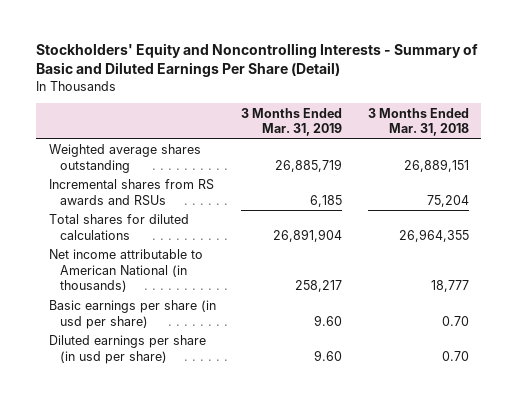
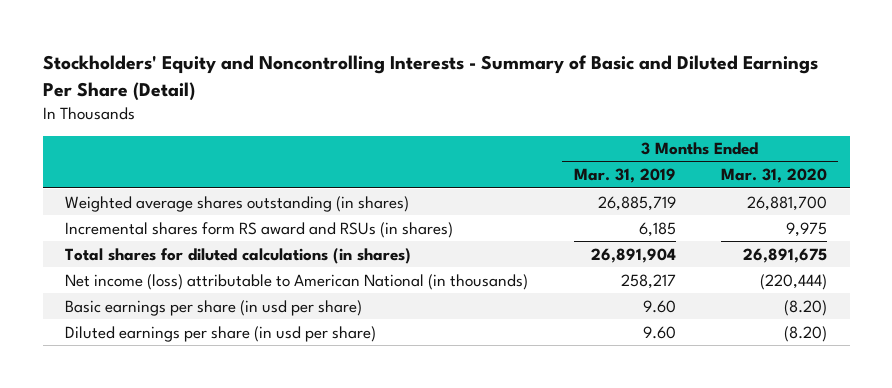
- | 3 Months Ended Mar. 31, 2019 | 3 Months Ended Mar. 31, 2018
+ | 3 Months Ended Mar. 31, 2019 | 3 Months Ended Mar. 31, 2020
- Weighted average shares outstanding | 26,885,719 | 26,889,151
- Incremental shares from RS awards and RSUs | 6,185 | 75,204
- Total shares for diluted calculations | 26,891,904 | 26,964,355
- Net income attributable to American National (in thousands) | 258,217 | 18,777
+ Weighted average shares outstanding (in shares) | 26,885,719 | 26,881,700
+ Incremental shares form RS award and RSUs (in shares) | 6,185 | 9,975
+ Total shares for diluted calculations (in shares) | 26,891,904 | 26,891,675
+ Net income (loss) attributable to American National (in thousands) | 258,217 | (220,444)

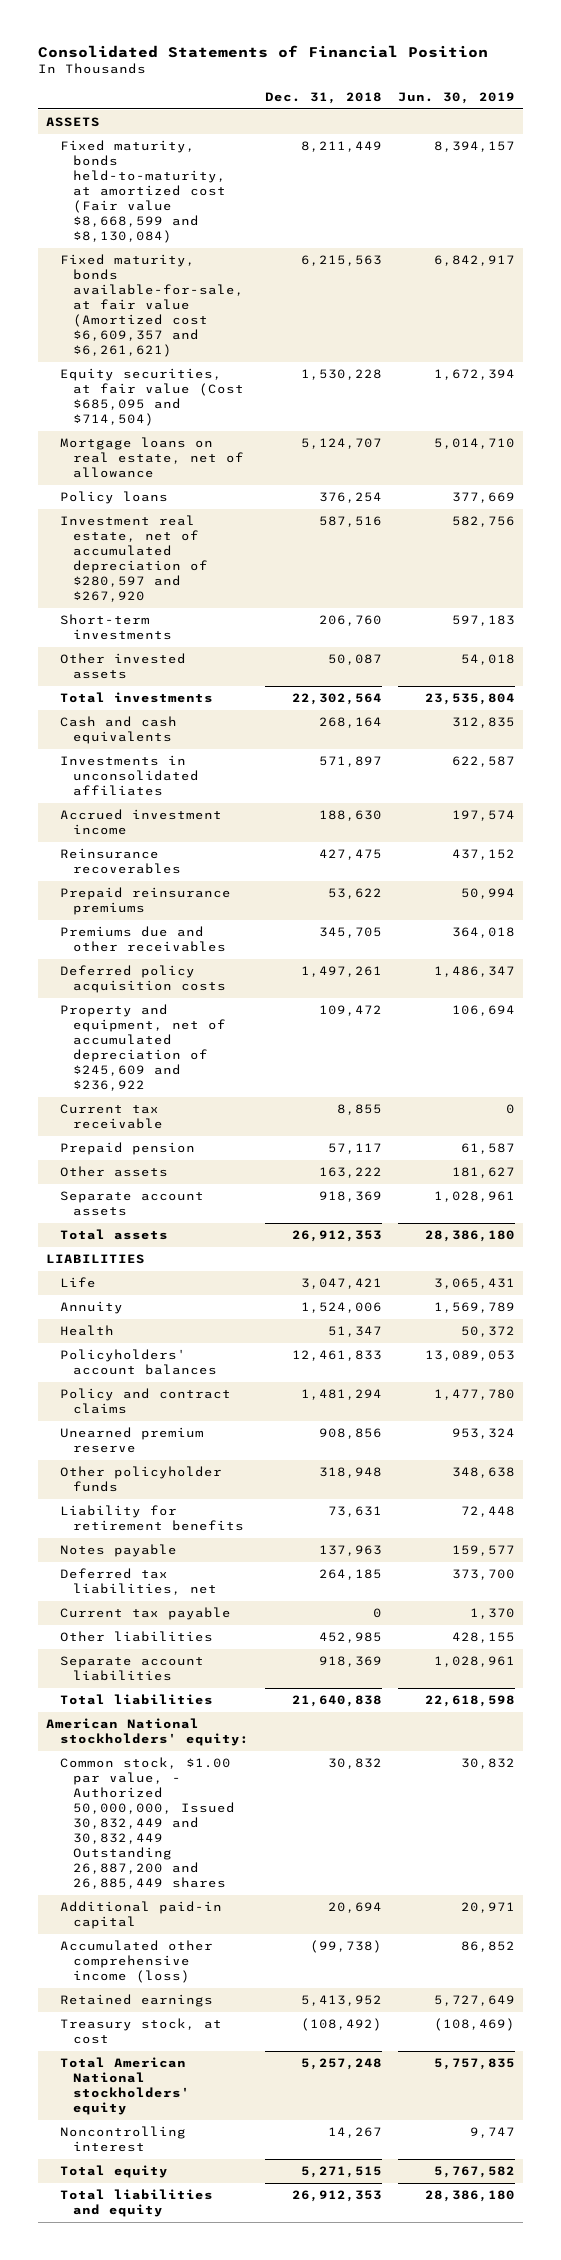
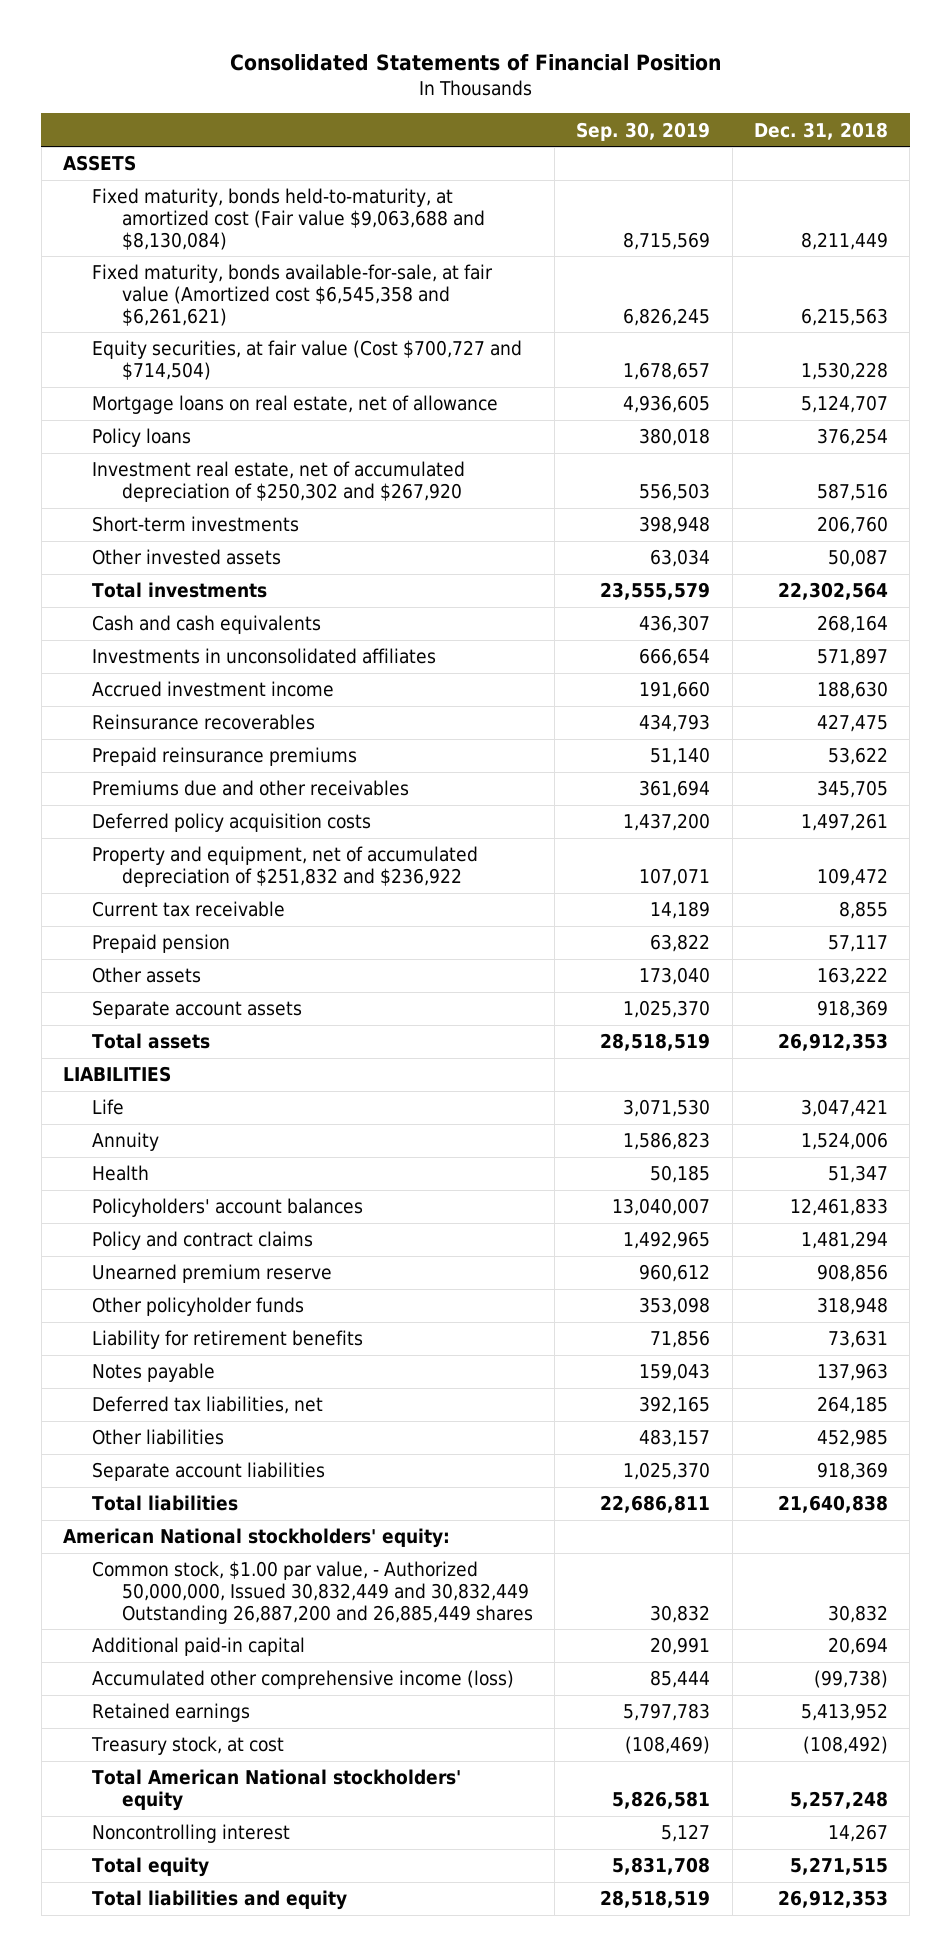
- | Dec. 31, 2018 | Jun. 30, 2019
+ | Sep. 30, 2019 | Dec. 31, 2018
- Fixed maturity, bonds held-to-maturity, at amortized cost (Fair value $8,668,599 and $8,130,084) | 8,211,449 | 8,394,157
- Fixed maturity, bonds available-for-sale, at fair value (Amortized cost $6,609,357 and $6,261,621) | 6,215,563 | 6,842,917
- Equity securities, at fair value (Cost $685,095 and $714,504) | 1,530,228 | 1,672,394
+ Fixed maturity, bonds held-to-maturity, at amortized cost (Fair value $9,063,688 and $8,130,084) | 8,715,569 | 8,211,449
+ Fixed maturity, bonds available-for-sale, at fair value (Amortized cost $6,545,358 and $6,261,621) | 6,826,245 | 6,215,563
+ Equity securities, at fair value (Cost $700,727 and $714,504) | 1,678,657 | 1,530,228
- Investment real estate, net of accumulated depreciation of $280,597 and $267,920 | 587,516 | 582,756
+ Investment real estate, net of accumulated depreciation of $250,302 and $267,920 | 556,503 | 587,516
- Property and equipment, net of accumulated depreciation of $245,609 and $236,922 | 109,472 | 106,694
+ Property and equipment, net of accumulated depreciation of $251,832 and $236,922 | 107,071 | 109,472
- Current tax payable | 0 | 1,370

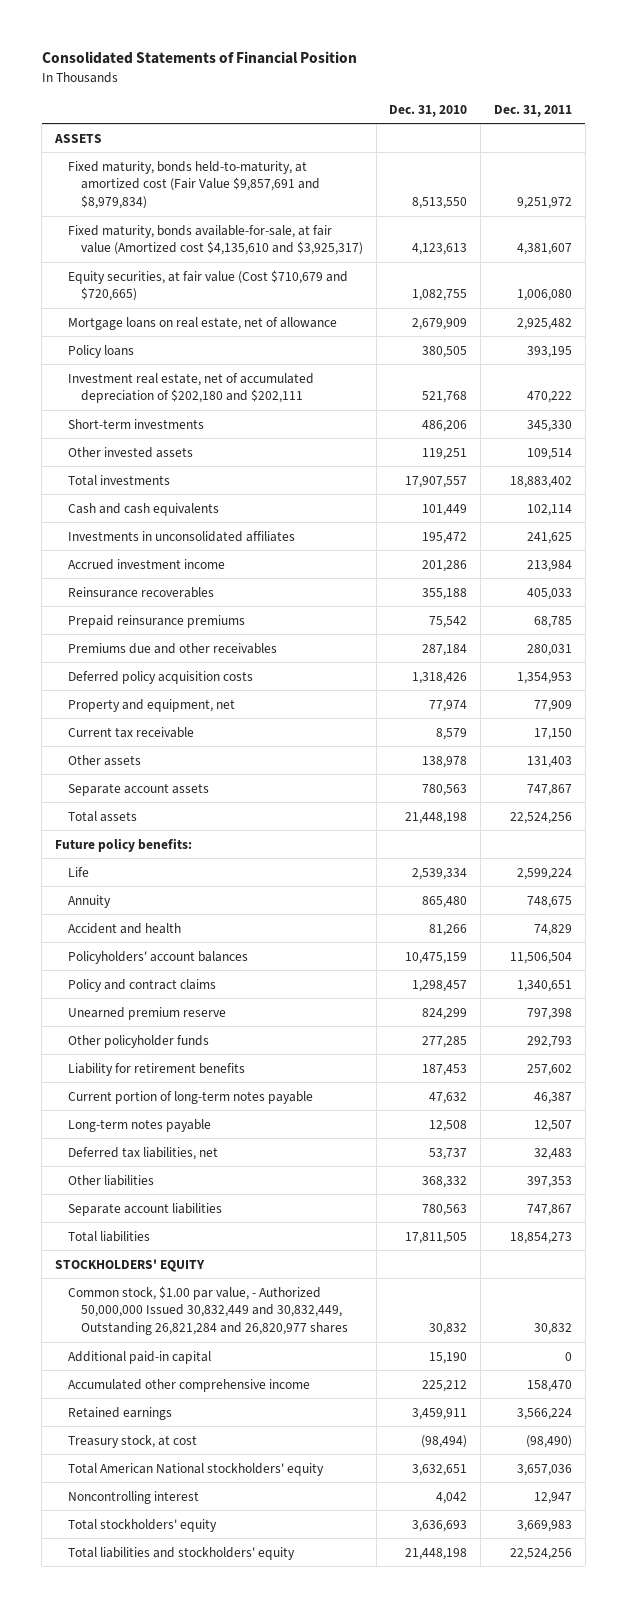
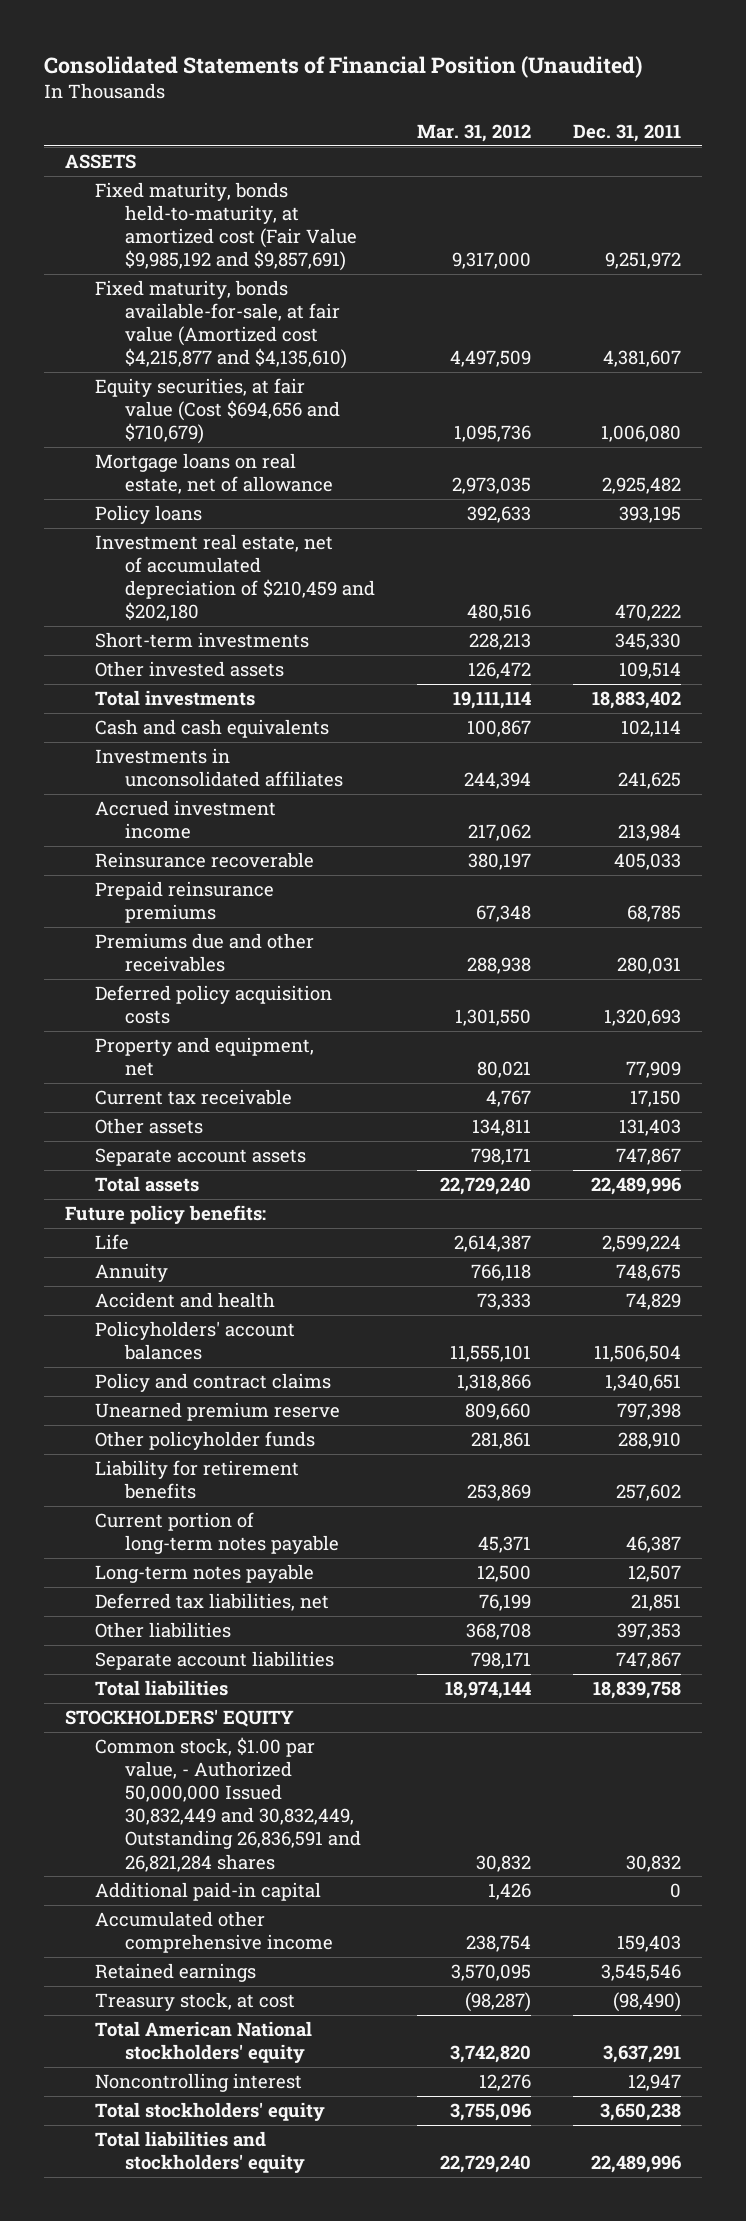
- Consolidated Statements of Financial Position
+ Consolidated Statements of Financial Position (Unaudited)
- | Dec. 31, 2010 | Dec. 31, 2011
+ | Mar. 31, 2012 | Dec. 31, 2011
- Fixed maturity, bonds held-to-maturity, at amortized cost (Fair Value $9,857,691 and $8,979,834) | 8,513,550 | 9,251,972
- Fixed maturity, bonds available-for-sale, at fair value (Amortized cost $4,135,610 and $3,925,317) | 4,123,613 | 4,381,607
- Equity securities, at fair value (Cost $710,679 and $720,665) | 1,082,755 | 1,006,080
+ Fixed maturity, bonds held-to-maturity, at amortized cost (Fair Value $9,985,192 and $9,857,691) | 9,317,000 | 9,251,972
+ Fixed maturity, bonds available-for-sale, at fair value (Amortized cost $4,215,877 and $4,135,610) | 4,497,509 | 4,381,607
+ Equity securities, at fair value (Cost $694,656 and $710,679) | 1,095,736 | 1,006,080
- Investment real estate, net of accumulated depreciation of $202,180 and $202,111 | 521,768 | 470,222
+ Investment real estate, net of accumulated depreciation of $210,459 and $202,180 | 480,516 | 470,222
- Reinsurance recoverables | 355,188 | 405,033
+ Reinsurance recoverable | 380,197 | 405,033
- Deferred policy acquisition costs | 1,318,426 | 1,354,953
+ Deferred policy acquisition costs | 1,301,550 | 1,320,693
- Total assets | 21,448,198 | 22,524,256
+ Total assets | 22,729,240 | 22,489,996
- Other policyholder funds | 277,285 | 292,793
+ Other policyholder funds | 281,861 | 288,910
- Deferred tax liabilities, net | 53,737 | 32,483
+ Deferred tax liabilities, net | 76,199 | 21,851
- Total liabilities | 17,811,505 | 18,854,273
+ Total liabilities | 18,974,144 | 18,839,758
- Common stock, $1.00 par value, - Authorized 50,000,000 Issued 30,832,449 and 30,832,449, Outstanding 26,821,284 and 26,820,977 shares | 30,832 | 30,832
+ Common stock, $1.00 par value, - Authorized 50,000,000 Issued 30,832,449 and 30,832,449, Outstanding 26,836,591 and 26,821,284 shares | 30,832 | 30,832
- Accumulated other comprehensive income | 225,212 | 158,470
- Retained earnings | 3,459,911 | 3,566,224
+ Accumulated other comprehensive income | 238,754 | 159,403
+ Retained earnings | 3,570,095 | 3,545,546
- Total American National stockholders' equity | 3,632,651 | 3,657,036
+ Total American National stockholders' equity | 3,742,820 | 3,637,291
- Total stockholders' equity | 3,636,693 | 3,669,983
- Total liabilities and stockholders' equity | 21,448,198 | 22,524,256
+ Total stockholders' equity | 3,755,096 | 3,650,238
+ Total liabilities and stockholders' equity | 22,729,240 | 22,489,996

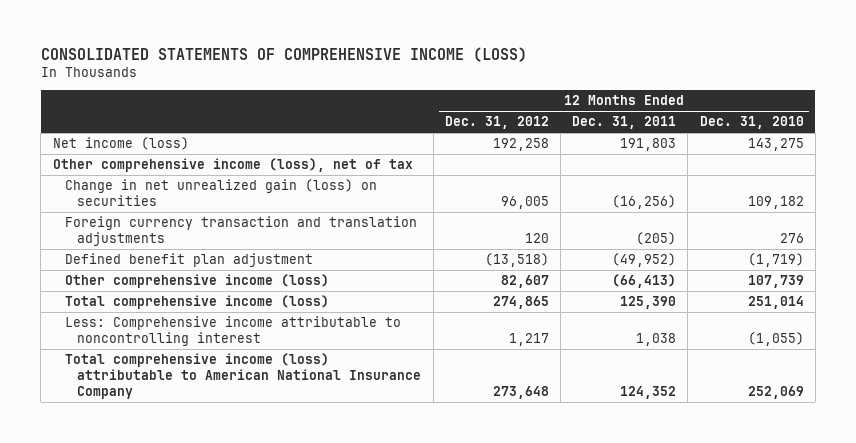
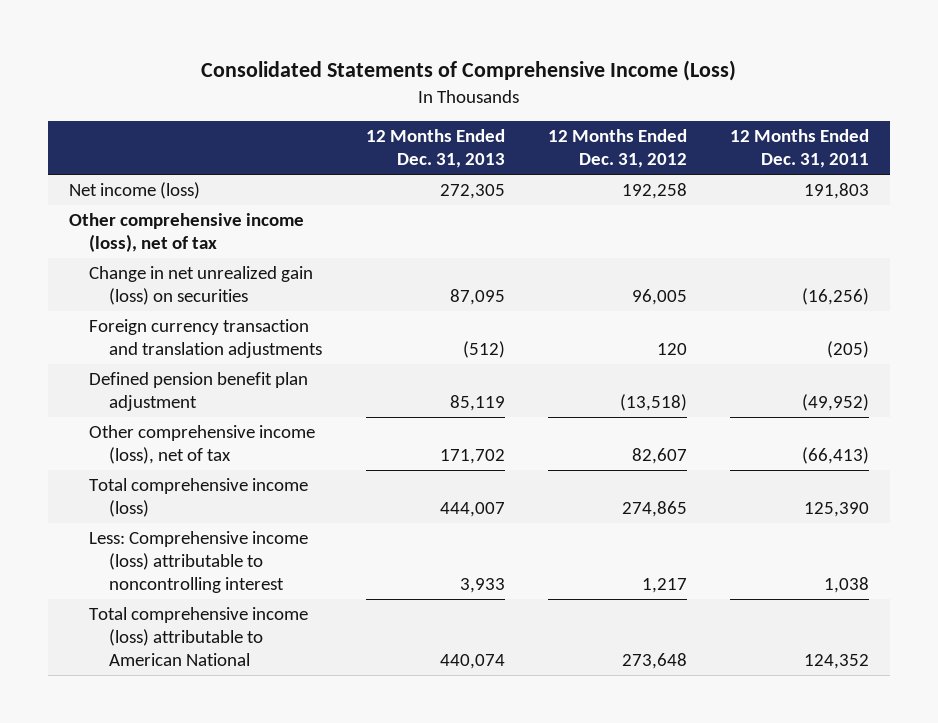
- CONSOLIDATED STATEMENTS OF COMPREHENSIVE INCOME (LOSS)
+ Consolidated Statements of Comprehensive Income (Loss)
- | 12 Months Ended Dec. 31, 2012 | 12 Months Ended Dec. 31, 2011 | 12 Months Ended Dec. 31, 2010
+ | 12 Months Ended Dec. 31, 2013 | 12 Months Ended Dec. 31, 2012 | 12 Months Ended Dec. 31, 2011
- Defined benefit plan adjustment | (13,518) | (49,952) | (1,719)
- Other comprehensive income (loss) | 82,607 | (66,413) | 107,739
+ Defined pension benefit plan adjustment | 85,119 | (13,518) | (49,952)
+ Other comprehensive income (loss), net of tax | 171,702 | 82,607 | (66,413)
- Less: Comprehensive income attributable to noncontrolling interest | 1,217 | 1,038 | (1,055)
- Total comprehensive income (loss) attributable to American National Insurance Company | 273,648 | 124,352 | 252,069
+ Less: Comprehensive income (loss) attributable to noncontrolling interest | 3,933 | 1,217 | 1,038
+ Total comprehensive income (loss) attributable to American National | 440,074 | 273,648 | 124,352

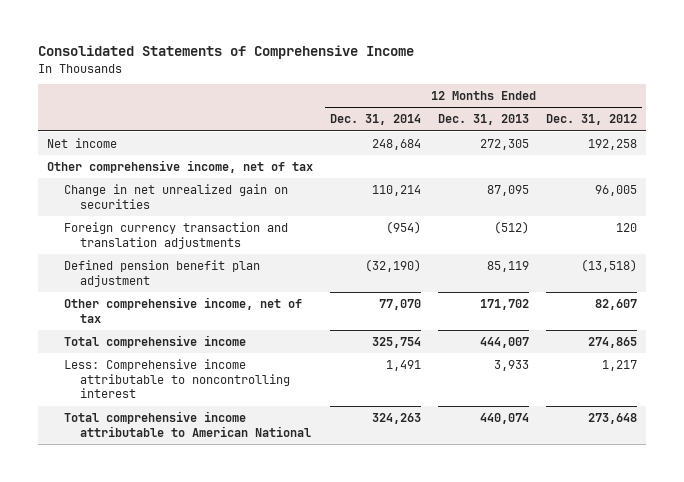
- Consolidated Statements of Comprehensive Income (Loss)
+ Consolidated Statements of Comprehensive Income
- | 12 Months Ended Dec. 31, 2013 | 12 Months Ended Dec. 31, 2012 | 12 Months Ended Dec. 31, 2011
+ | 12 Months Ended Dec. 31, 2014 | 12 Months Ended Dec. 31, 2013 | 12 Months Ended Dec. 31, 2012
- Net income (loss) | 272,305 | 192,258 | 191,803
- Other comprehensive income (loss), net of tax
- Change in net unrealized gain (loss) on securities | 87,095 | 96,005 | (16,256)
+ Net income | 248,684 | 272,305 | 192,258
+ Other comprehensive income, net of tax
+ Change in net unrealized gain on securities | 110,214 | 87,095 | 96,005
- Other comprehensive income (loss), net of tax | 171,702 | 82,607 | (66,413)
- Total comprehensive income (loss) | 444,007 | 274,865 | 125,390
- Less: Comprehensive income (loss) attributable to noncontrolling interest | 3,933 | 1,217 | 1,038
- Total comprehensive income (loss) attributable to American National | 440,074 | 273,648 | 124,352
+ Other comprehensive income, net of tax | 77,070 | 171,702 | 82,607
+ Total comprehensive income | 325,754 | 444,007 | 274,865
+ Less: Comprehensive income attributable to noncontrolling interest | 1,491 | 3,933 | 1,217
+ Total comprehensive income attributable to American National | 324,263 | 440,074 | 273,648

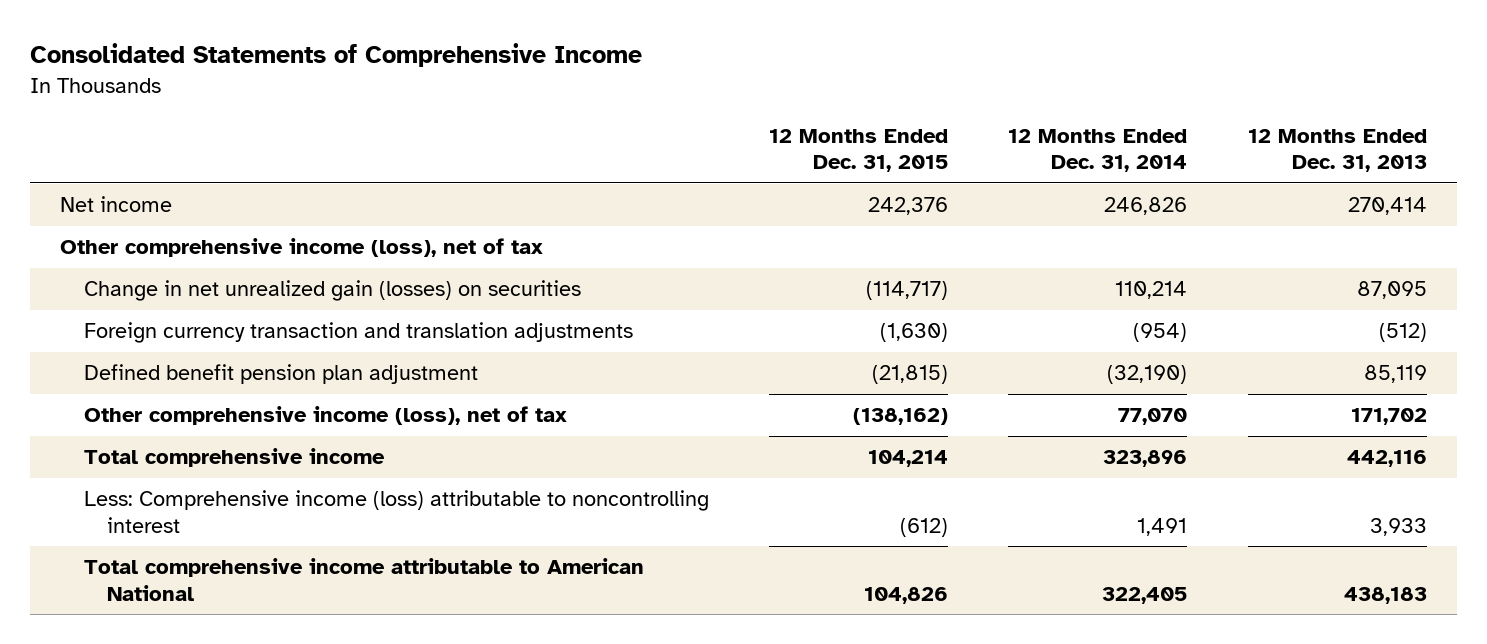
- | 12 Months Ended Dec. 31, 2014 | 12 Months Ended Dec. 31, 2013 | 12 Months Ended Dec. 31, 2012
+ | 12 Months Ended Dec. 31, 2015 | 12 Months Ended Dec. 31, 2014 | 12 Months Ended Dec. 31, 2013
- Net income | 248,684 | 272,305 | 192,258
- Other comprehensive income, net of tax
- Change in net unrealized gain on securities | 110,214 | 87,095 | 96,005
+ Net income | 242,376 | 246,826 | 270,414
+ Other comprehensive income (loss), net of tax
+ Change in net unrealized gain (losses) on securities | (114,717) | 110,214 | 87,095
- Defined pension benefit plan adjustment | (32,190) | 85,119 | (13,518)
- Other comprehensive income, net of tax | 77,070 | 171,702 | 82,607
- Total comprehensive income | 325,754 | 444,007 | 274,865
- Less: Comprehensive income attributable to noncontrolling interest | 1,491 | 3,933 | 1,217
- Total comprehensive income attributable to American National | 324,263 | 440,074 | 273,648
+ Defined benefit pension plan adjustment | (21,815) | (32,190) | 85,119
+ Other comprehensive income (loss), net of tax | (138,162) | 77,070 | 171,702
+ Total comprehensive income | 104,214 | 323,896 | 442,116
+ Less: Comprehensive income (loss) attributable to noncontrolling interest | (612) | 1,491 | 3,933
+ Total comprehensive income attributable to American National | 104,826 | 322,405 | 438,183

